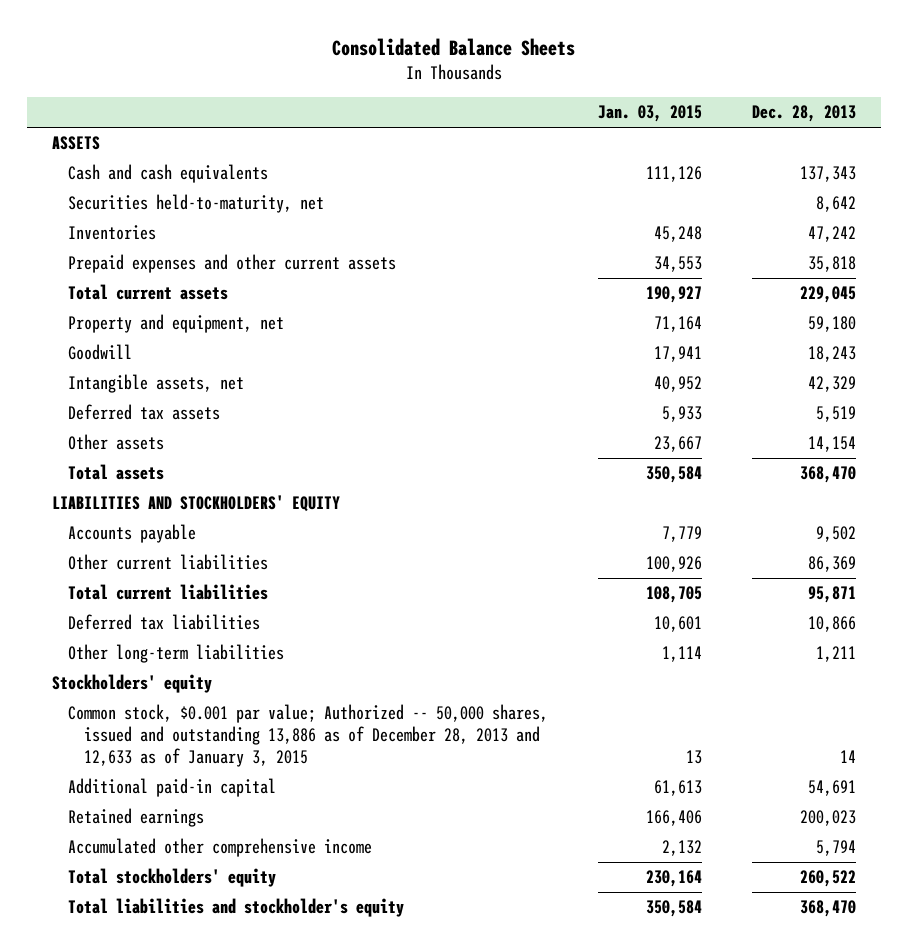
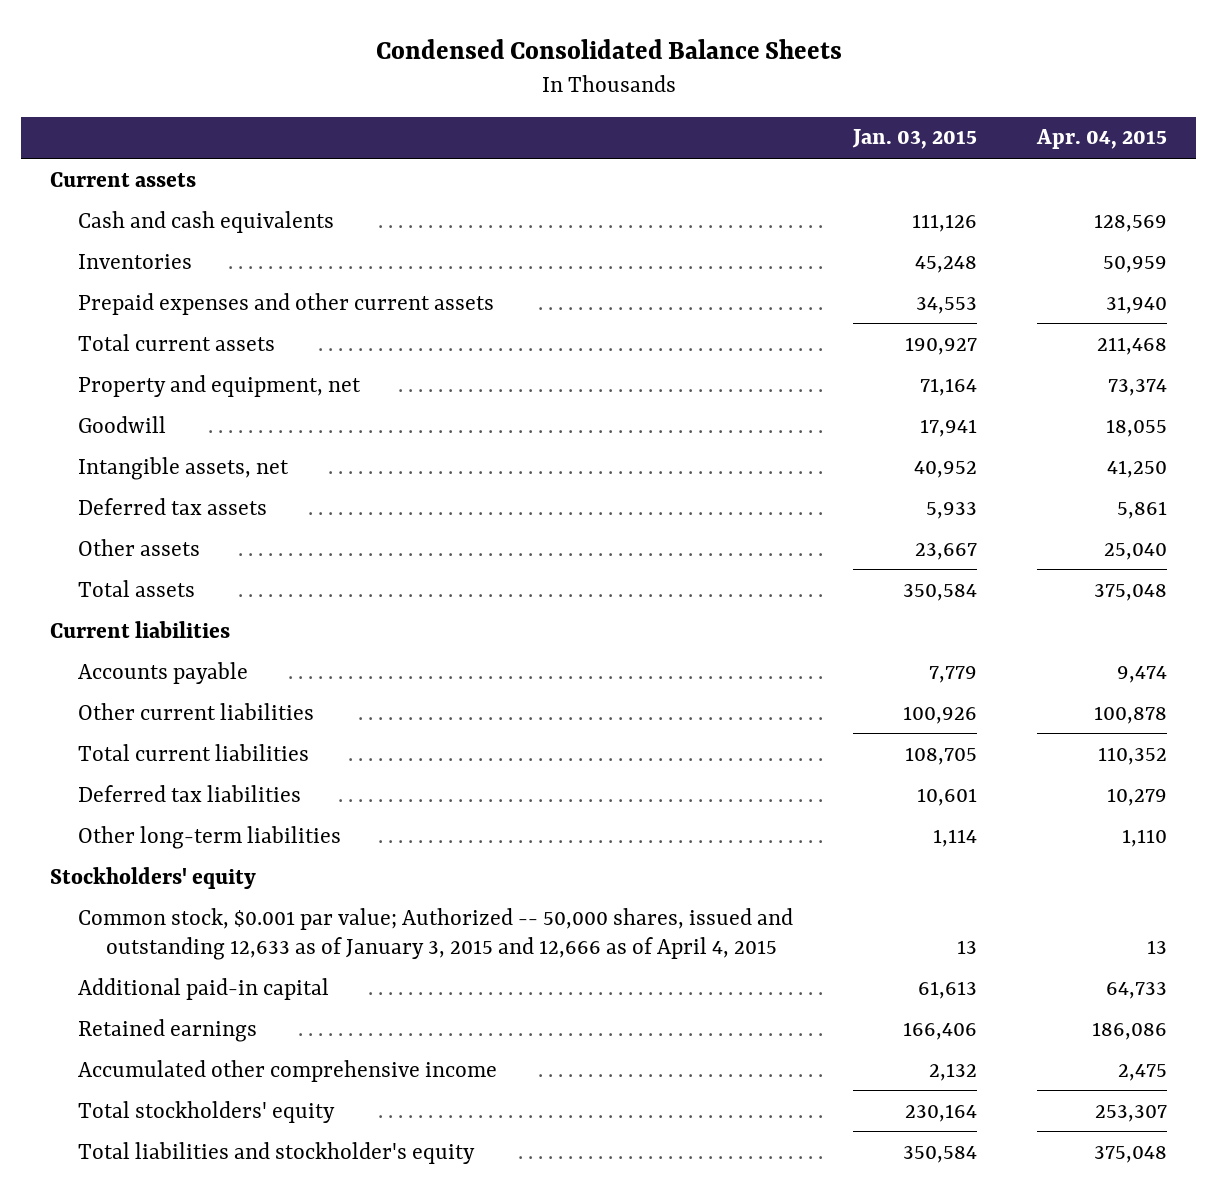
- Consolidated Balance Sheets
+ Condensed Consolidated Balance Sheets
- | Jan. 03, 2015 | Dec. 28, 2013
+ | Jan. 03, 2015 | Apr. 04, 2015
- ASSETS
+ Current assets
- Securities held-to-maturity, net | | 8,642
- LIABILITIES AND STOCKHOLDERS' EQUITY
+ Current liabilities
- Common stock, $0.001 par value; Authorized -- 50,000 shares, issued and outstanding 13,886 as of December 28, 2013 and 12,633 as of January 3, 2015 | 13 | 14
+ Common stock, $0.001 par value; Authorized -- 50,000 shares, issued and outstanding 12,633 as of January 3, 2015 and 12,666 as of April 4, 2015 | 13 | 13

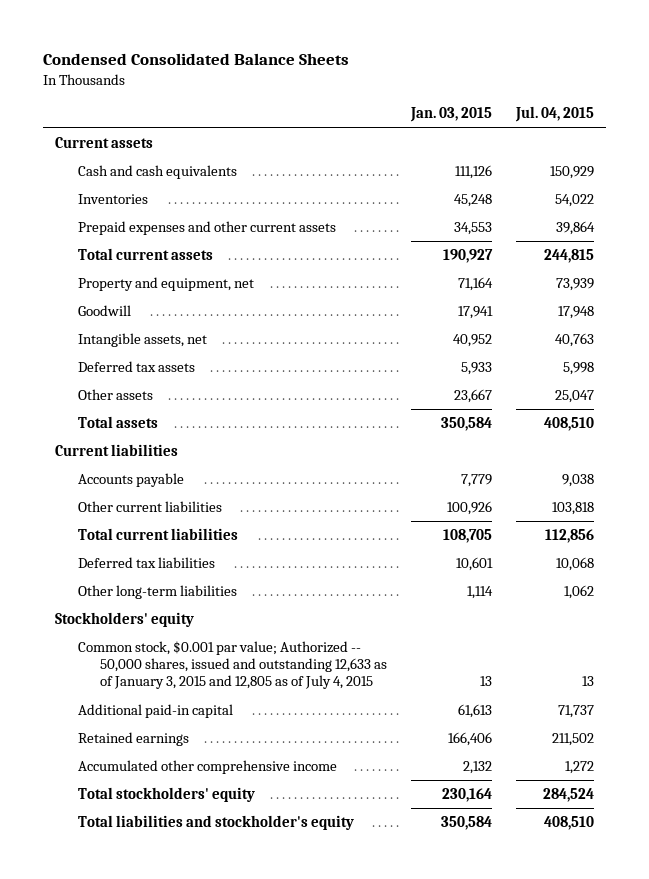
- | Jan. 03, 2015 | Apr. 04, 2015
+ | Jan. 03, 2015 | Jul. 04, 2015
- Common stock, $0.001 par value; Authorized -- 50,000 shares, issued and outstanding 12,633 as of January 3, 2015 and 12,666 as of April 4, 2015 | 13 | 13
+ Common stock, $0.001 par value; Authorized -- 50,000 shares, issued and outstanding 12,633 as of January 3, 2015 and 12,805 as of July 4, 2015 | 13 | 13

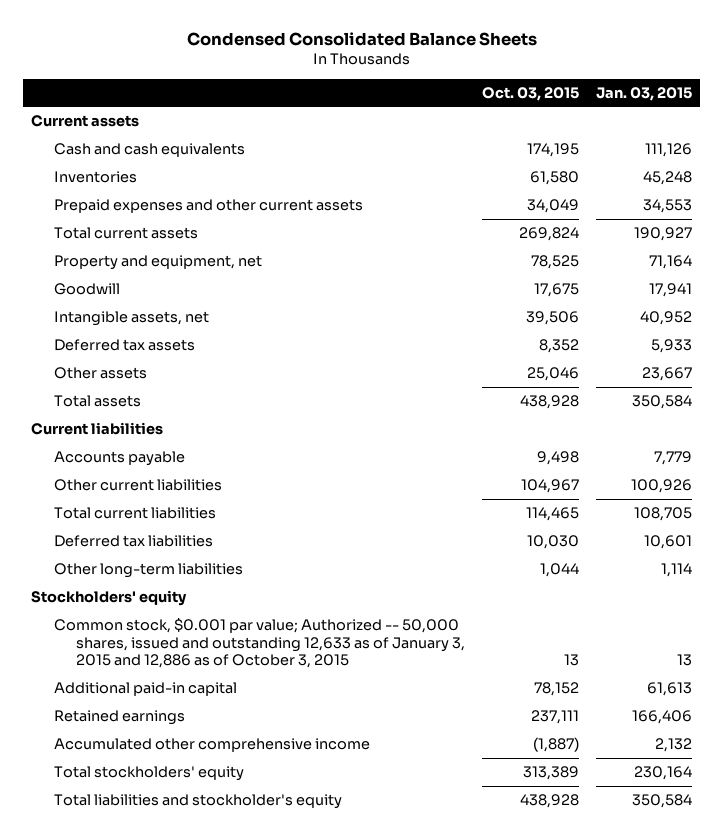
- | Jan. 03, 2015 | Jul. 04, 2015
+ | Oct. 03, 2015 | Jan. 03, 2015
- Common stock, $0.001 par value; Authorized -- 50,000 shares, issued and outstanding 12,633 as of January 3, 2015 and 12,805 as of July 4, 2015 | 13 | 13
+ Common stock, $0.001 par value; Authorized -- 50,000 shares, issued and outstanding 12,633 as of January 3, 2015 and 12,886 as of October 3, 2015 | 13 | 13

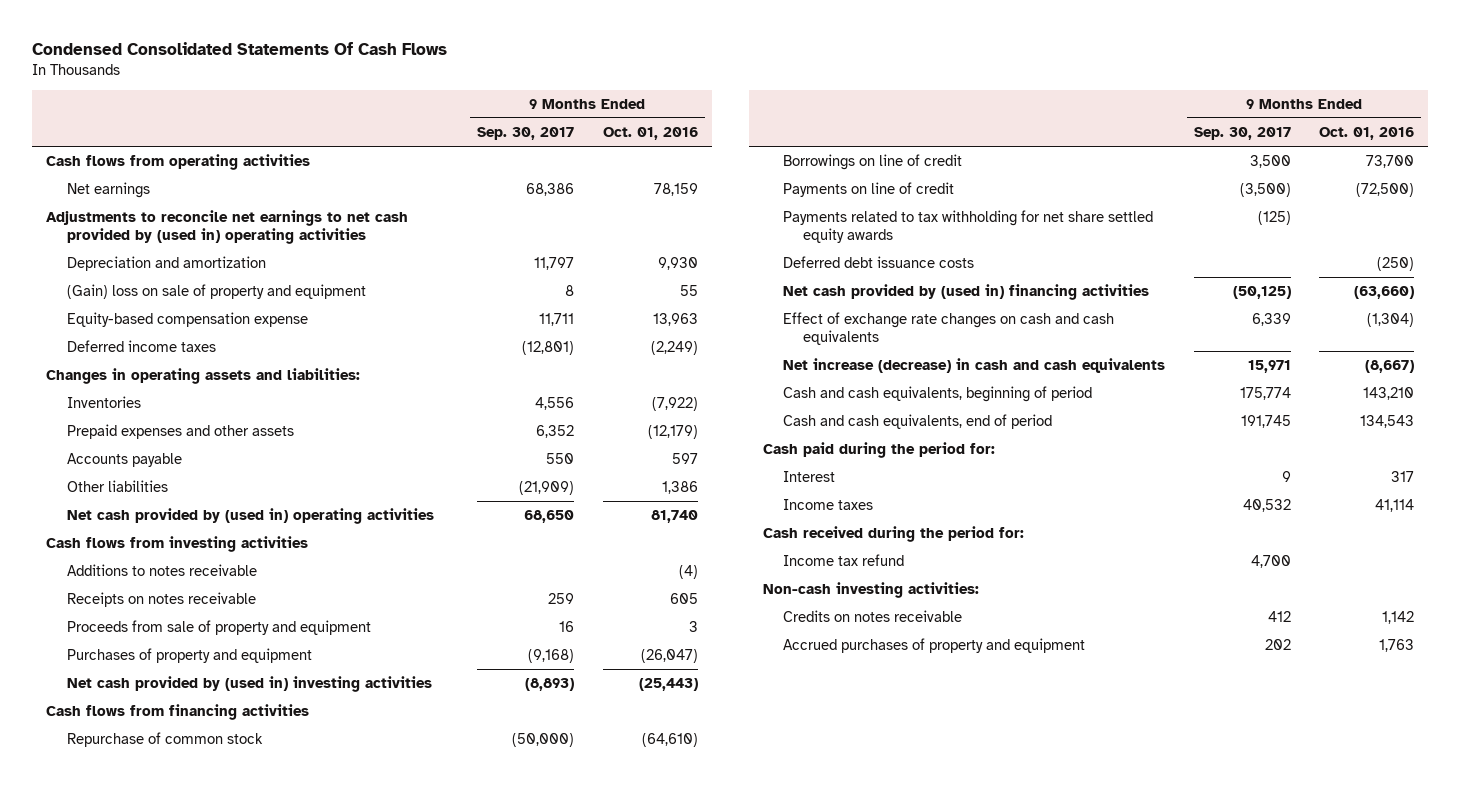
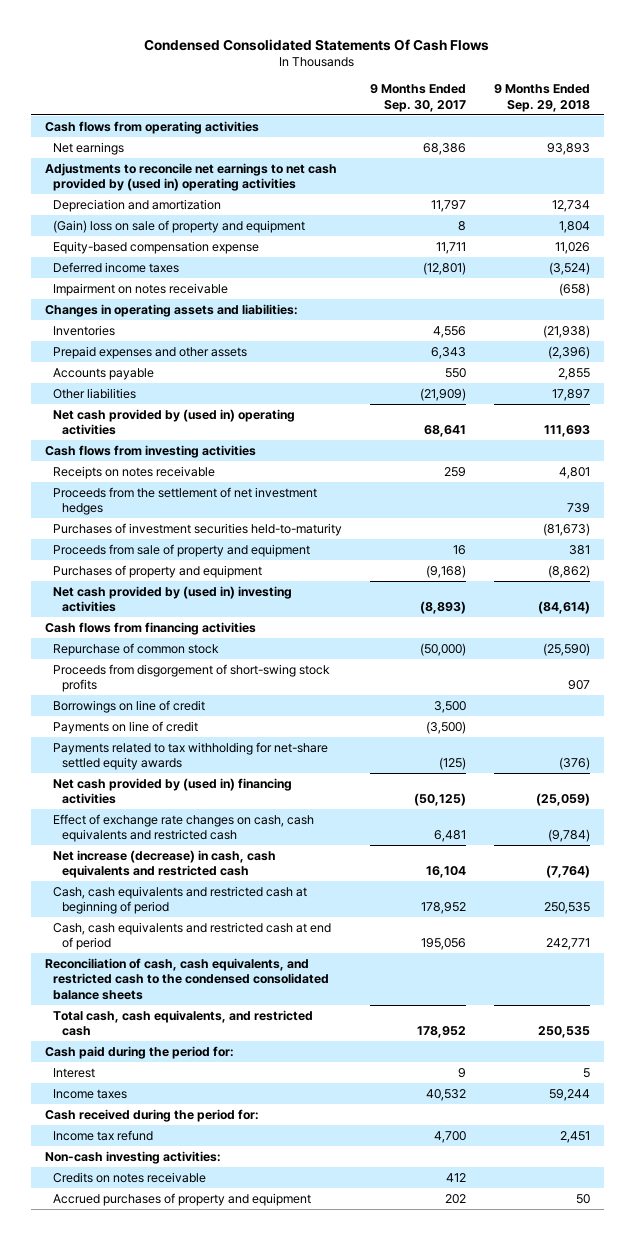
- | 9 Months Ended Sep. 30, 2017 | 9 Months Ended Oct. 01, 2016
+ | 9 Months Ended Sep. 30, 2017 | 9 Months Ended Sep. 29, 2018
+ Impairment on notes receivable | | (658)
- Prepaid expenses and other assets | 6,352 | (12,179)
+ Prepaid expenses and other assets | 6,343 | (2,396)
- Net cash provided by (used in) operating activities | 68,650 | 81,740
+ Net cash provided by (used in) operating activities | 68,641 | 111,693
- Additions to notes receivable | | (4)
+ Proceeds from the settlement of net investment hedges | | 739
+ Purchases of investment securities held-to-maturity | | (81,673)
+ Proceeds from disgorgement of short-swing stock profits | | 907
- Payments related to tax withholding for net share settled equity awards | (125) |
- Deferred debt issuance costs | | (250)
+ Payments related to tax withholding for net-share settled equity awards | (125) | (376)
- Effect of exchange rate changes on cash and cash equivalents | 6,339 | (1,304)
- Net increase (decrease) in cash and cash equivalents | 15,971 | (8,667)
- Cash and cash equivalents, beginning of period | 175,774 | 143,210
- Cash and cash equivalents, end of period | 191,745 | 134,543
+ Effect of exchange rate changes on cash, cash equivalents and restricted cash | 6,481 | (9,784)
+ Net increase (decrease) in cash, cash equivalents and restricted cash | 16,104 | (7,764)
+ Cash, cash equivalents and restricted cash at beginning of period | 178,952 | 250,535
+ Cash, cash equivalents and restricted cash at end of period | 195,056 | 242,771
+ Reconciliation of cash, cash equivalents, and restricted cash to the condensed consolidated balance sheets
+ Total cash, cash equivalents, and restricted cash | 178,952 | 250,535

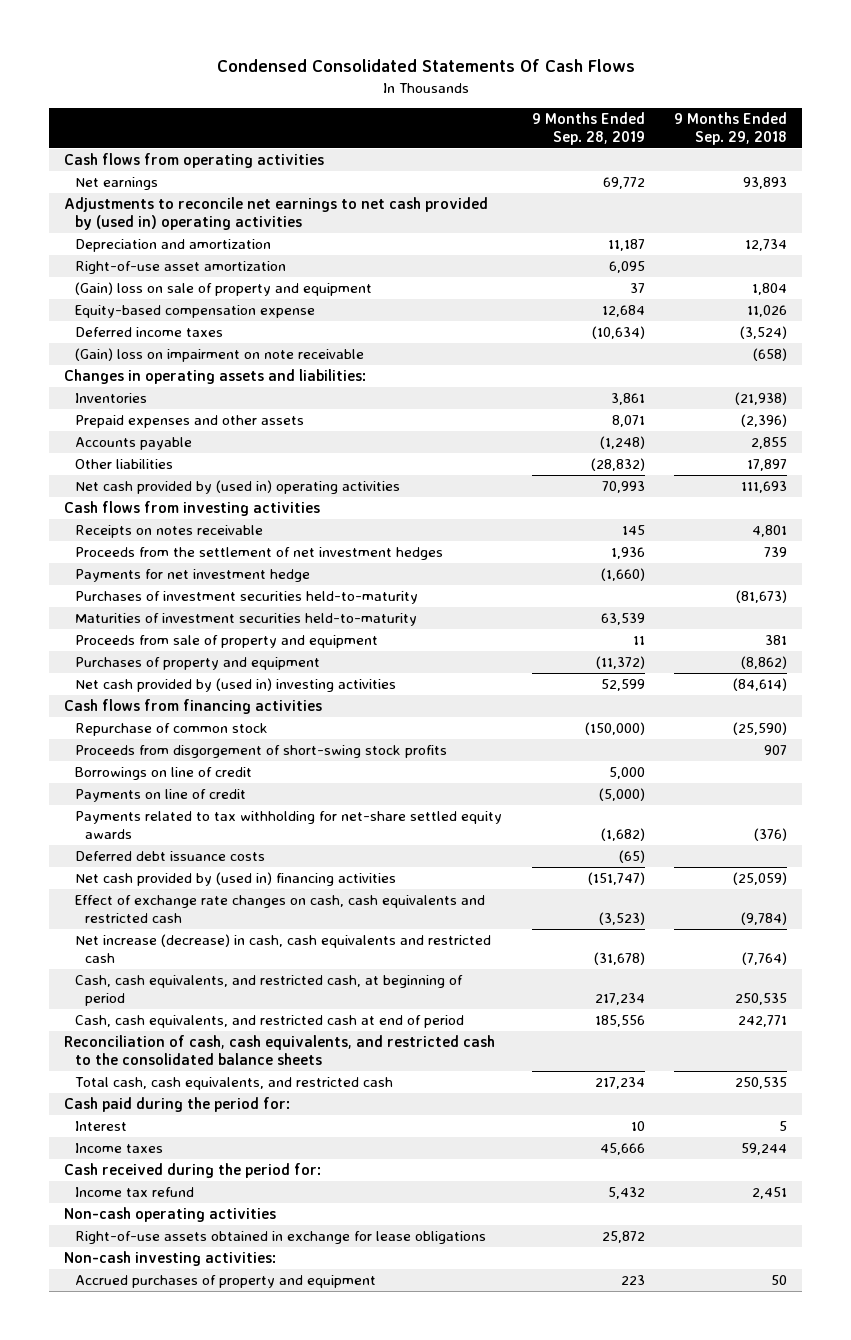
- | 9 Months Ended Sep. 30, 2017 | 9 Months Ended Sep. 29, 2018
+ | 9 Months Ended Sep. 28, 2019 | 9 Months Ended Sep. 29, 2018
+ Right-of-use asset amortization | 6,095 |
- Impairment on notes receivable | | (658)
+ (Gain) loss on impairment on note receivable | | (658)
+ Payments for net investment hedge | (1,660) |
+ Maturities of investment securities held-to-maturity | 63,539 |
+ Deferred debt issuance costs | (65) |
- Cash, cash equivalents and restricted cash at beginning of period | 178,952 | 250,535
- Cash, cash equivalents and restricted cash at end of period | 195,056 | 242,771
- Reconciliation of cash, cash equivalents, and restricted cash to the condensed consolidated balance sheets
+ Cash, cash equivalents, and restricted cash, at beginning of period | 217,234 | 250,535
+ Cash, cash equivalents, and restricted cash at end of period | 185,556 | 242,771
+ Reconciliation of cash, cash equivalents, and restricted cash to the consolidated balance sheets
+ Non-cash operating activities
+ Right-of-use assets obtained in exchange for lease obligations | 25,872 |
- Credits on notes receivable | 412 |

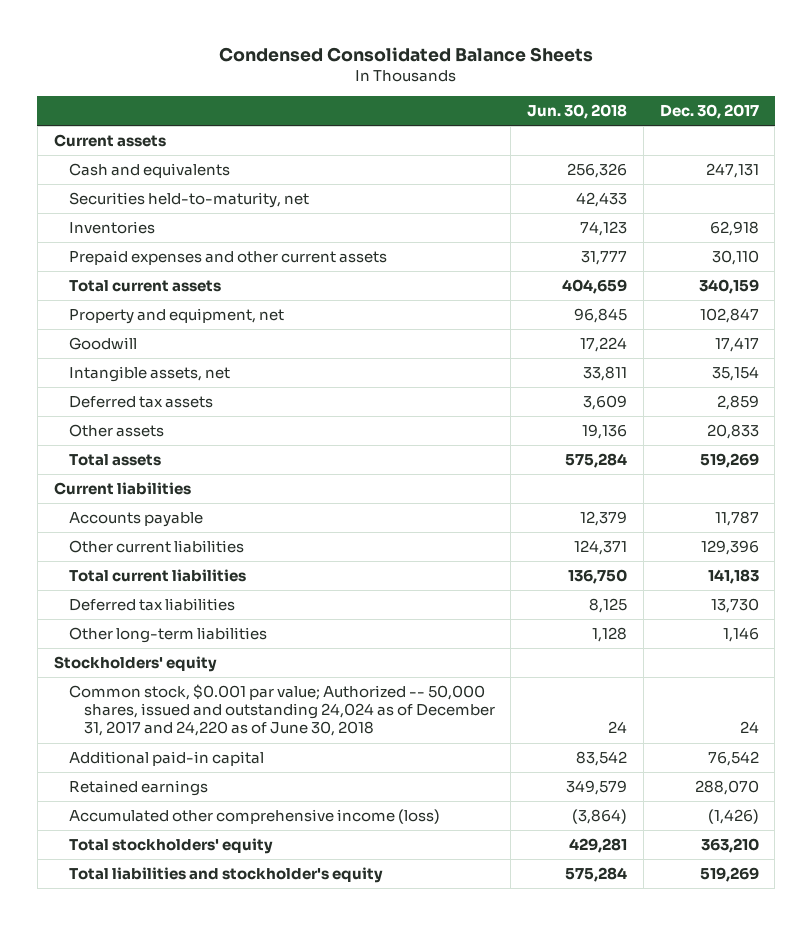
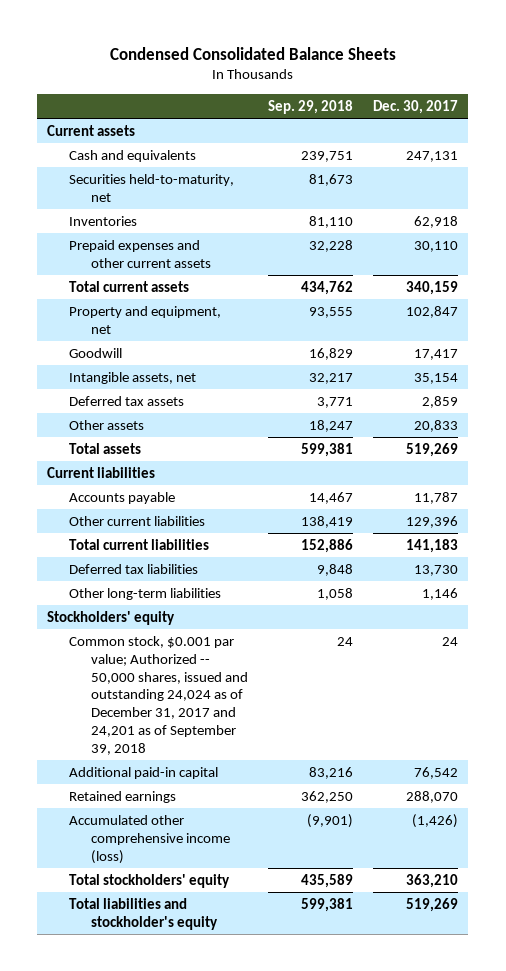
- | Jun. 30, 2018 | Dec. 30, 2017
+ | Sep. 29, 2018 | Dec. 30, 2017
- Common stock, $0.001 par value; Authorized -- 50,000 shares, issued and outstanding 24,024 as of December 31, 2017 and 24,220 as of June 30, 2018 | 24 | 24
+ Common stock, $0.001 par value; Authorized -- 50,000 shares, issued and outstanding 24,024 as of December 31, 2017 and 24,201 as of September 39, 2018 | 24 | 24

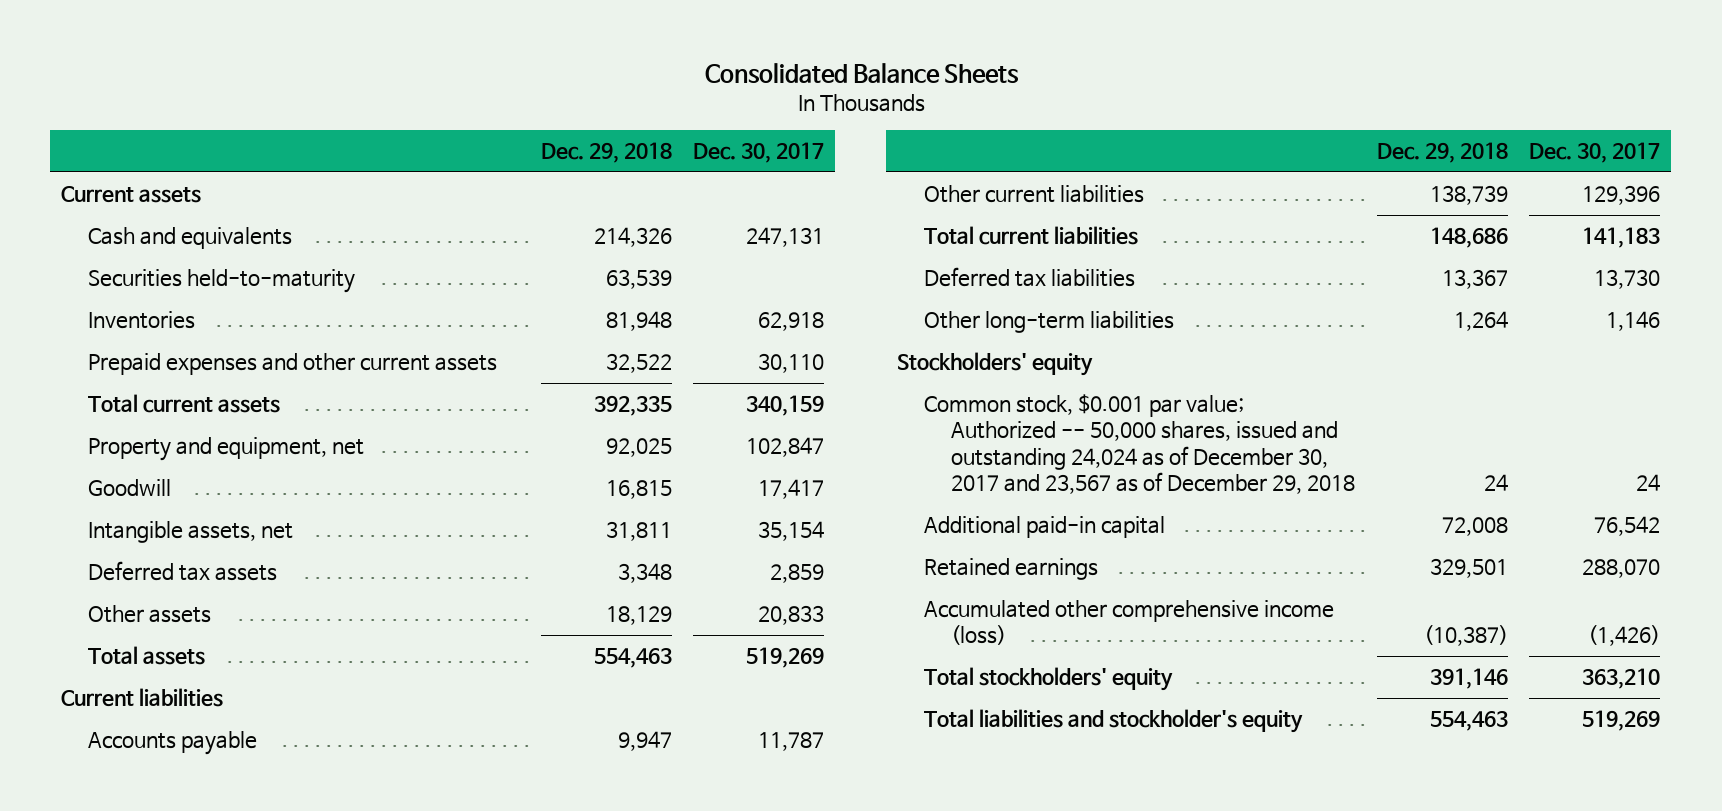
- Condensed Consolidated Balance Sheets
+ Consolidated Balance Sheets
- | Sep. 29, 2018 | Dec. 30, 2017
+ | Dec. 29, 2018 | Dec. 30, 2017
- Securities held-to-maturity, net | 81,673 |
+ Securities held-to-maturity | 63,539 |
- Common stock, $0.001 par value; Authorized -- 50,000 shares, issued and outstanding 24,024 as of December 31, 2017 and 24,201 as of September 39, 2018 | 24 | 24
+ Common stock, $0.001 par value; Authorized -- 50,000 shares, issued and outstanding 24,024 as of December 30, 2017 and 23,567 as of December 29, 2018 | 24 | 24

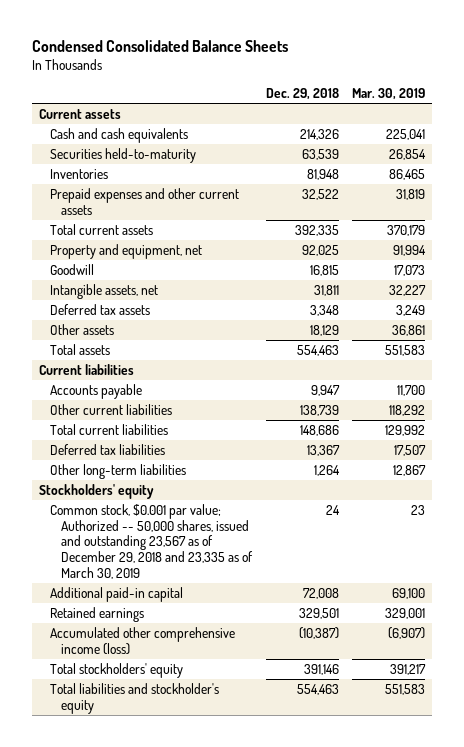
- Consolidated Balance Sheets
+ Condensed Consolidated Balance Sheets
- | Dec. 29, 2018 | Dec. 30, 2017
+ | Dec. 29, 2018 | Mar. 30, 2019
- Cash and equivalents | 214,326 | 247,131
+ Cash and cash equivalents | 214,326 | 225,041
- Common stock, $0.001 par value; Authorized -- 50,000 shares, issued and outstanding 24,024 as of December 30, 2017 and 23,567 as of December 29, 2018 | 24 | 24
+ Common stock, $0.001 par value; Authorized -- 50,000 shares, issued and outstanding 23,567 as of December 29, 2018 and 23,335 as of March 30, 2019 | 24 | 23

